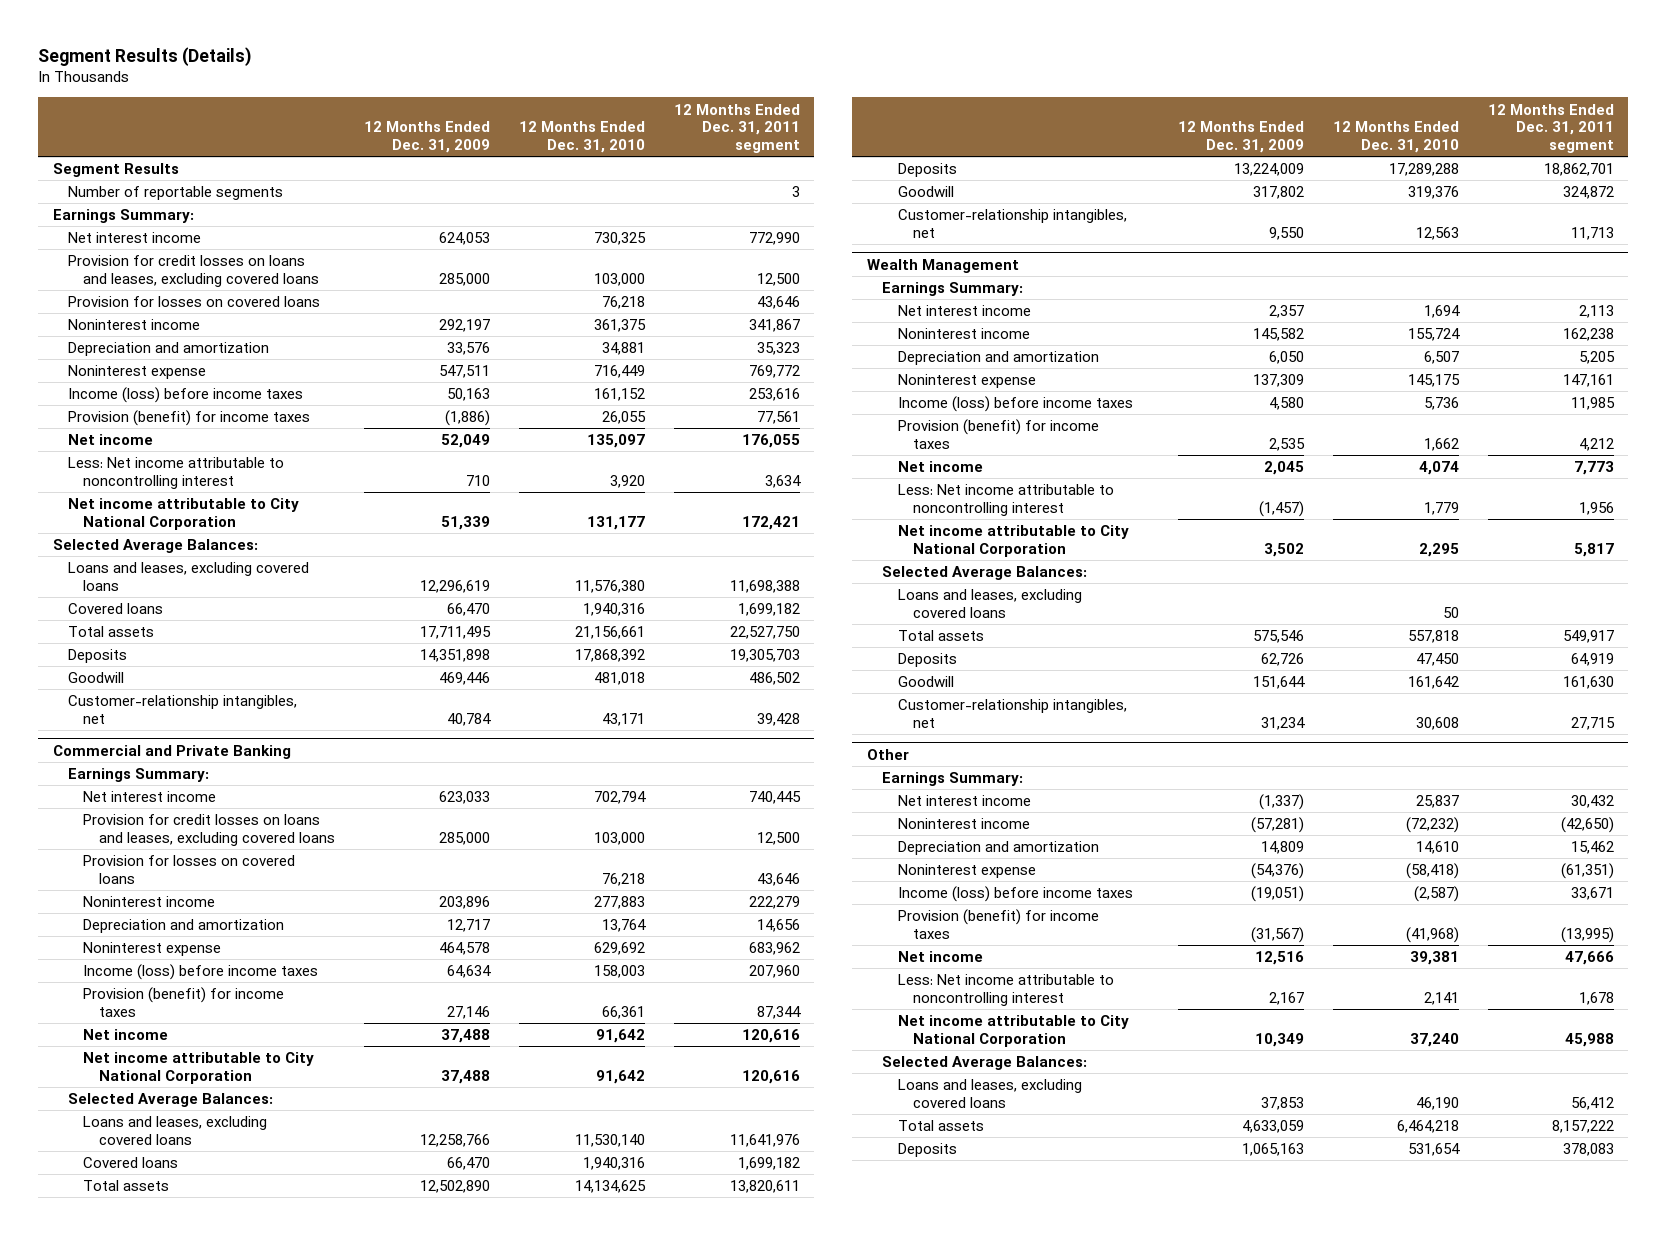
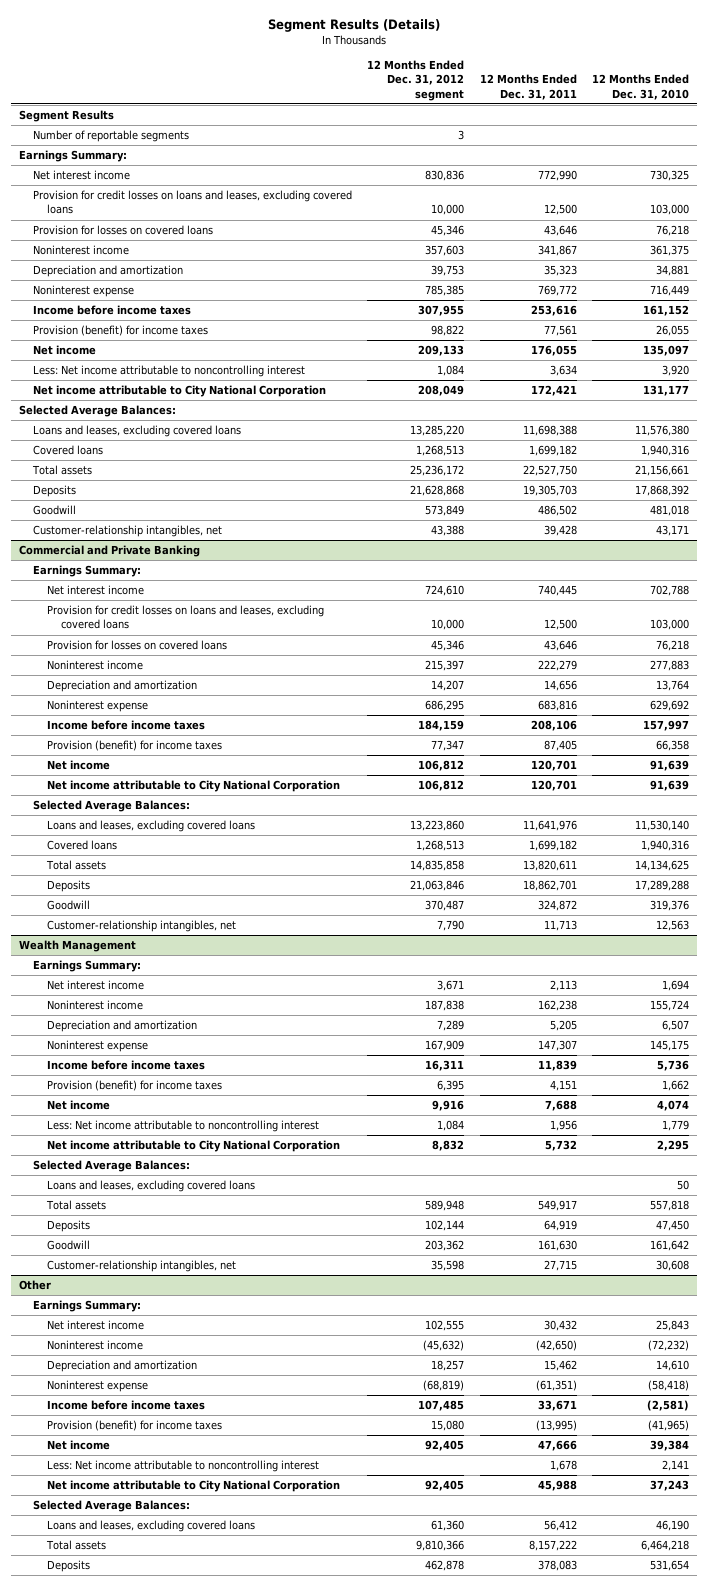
- | 12 Months Ended Dec. 31, 2009 | 12 Months Ended Dec. 31, 2010 | 12 Months Ended Dec. 31, 2011 segment
+ | 12 Months Ended Dec. 31, 2012 segment | 12 Months Ended Dec. 31, 2011 | 12 Months Ended Dec. 31, 2010
- Income (loss) before income taxes | 50,163 | 161,152 | 253,616
+ Income before income taxes | 307,955 | 253,616 | 161,152
@ Commercial and Private Banking
- Net interest income | 623,033 | 702,794 | 740,445
+ Net interest income | 724,610 | 740,445 | 702,788
- Income (loss) before income taxes | 64,634 | 158,003 | 207,960
- Provision (benefit) for income taxes | 27,146 | 66,361 | 87,344
- Net income | 37,488 | 91,642 | 120,616
- Net income attributable to City National Corporation | 37,488 | 91,642 | 120,616
+ Income before income taxes | 184,159 | 208,106 | 157,997
+ Provision (benefit) for income taxes | 77,347 | 87,405 | 66,358
+ Net income | 106,812 | 120,701 | 91,639
+ Net income attributable to City National Corporation | 106,812 | 120,701 | 91,639
@ Wealth Management
- Income (loss) before income taxes | 4,580 | 5,736 | 11,985
+ Income before income taxes | 16,311 | 11,839 | 5,736
@ Other
- Net interest income | (1,337) | 25,837 | 30,432
+ Net interest income | 102,555 | 30,432 | 25,843
- Income (loss) before income taxes | (19,051) | (2,587) | 33,671
- Provision (benefit) for income taxes | (31,567) | (41,968) | (13,995)
- Net income | 12,516 | 39,381 | 47,666
+ Income before income taxes | 107,485 | 33,671 | (2,581)
+ Provision (benefit) for income taxes | 15,080 | (13,995) | (41,965)
+ Net income | 92,405 | 47,666 | 39,384
- Net income attributable to City National Corporation | 10,349 | 37,240 | 45,988
+ Net income attributable to City National Corporation | 92,405 | 45,988 | 37,243

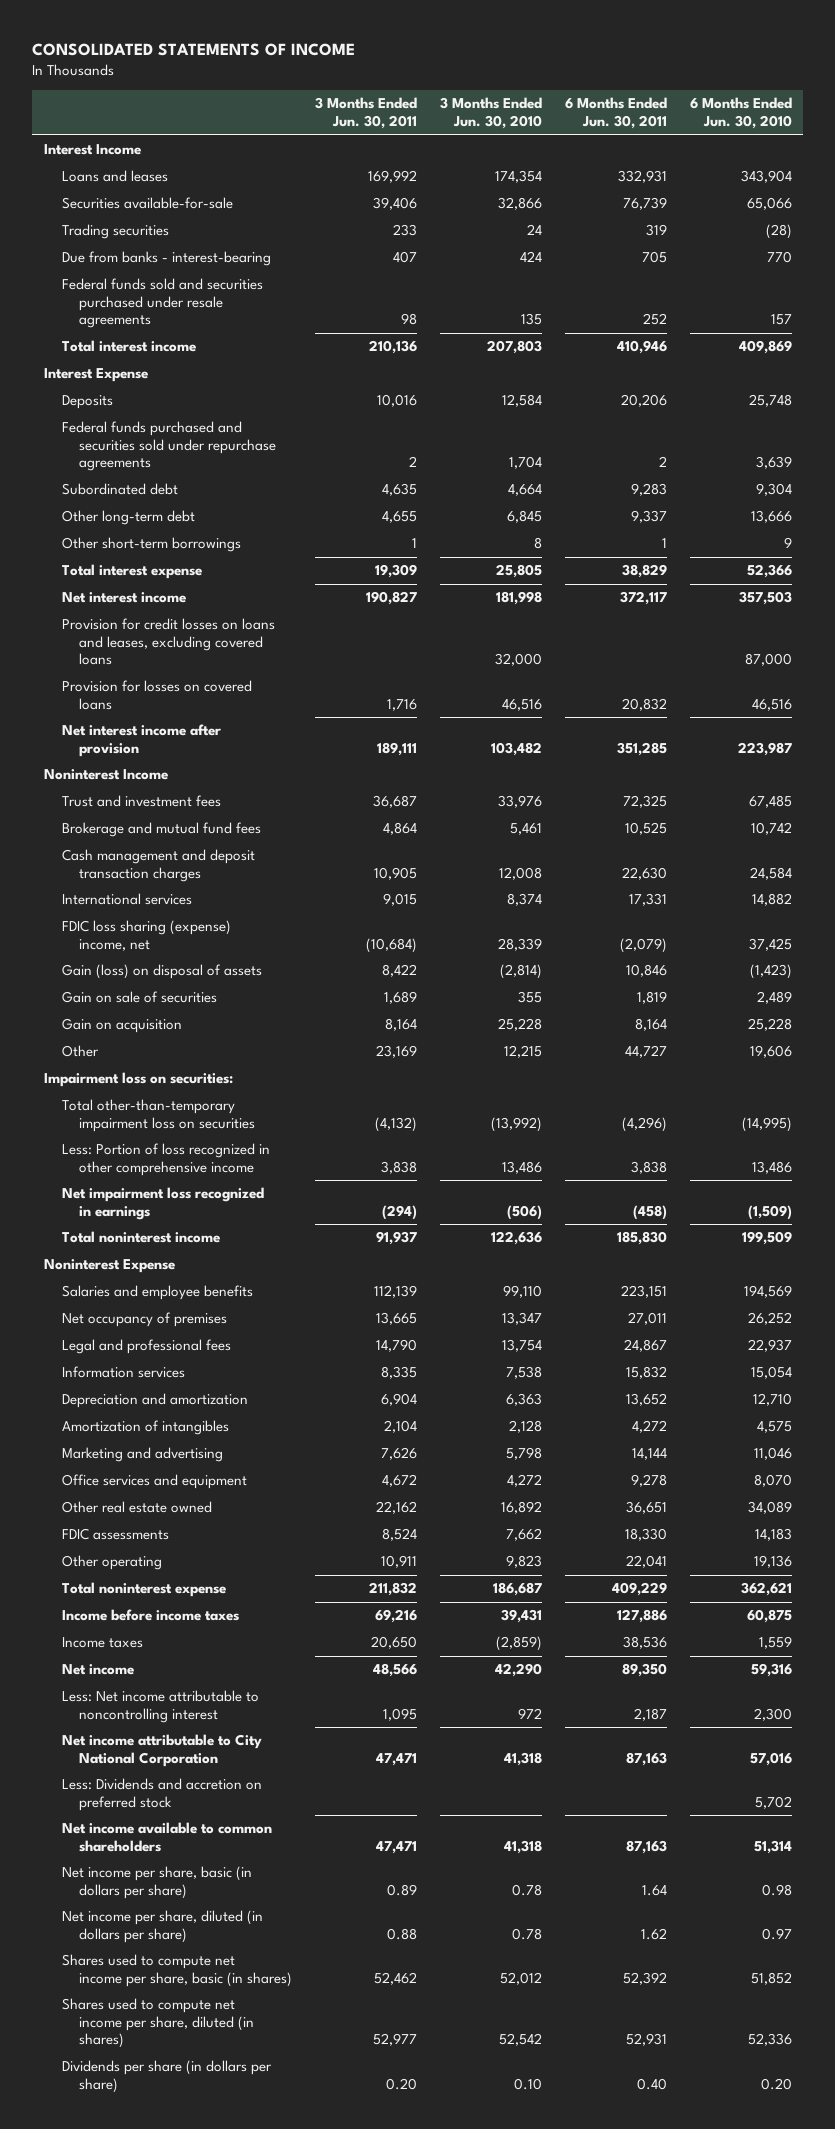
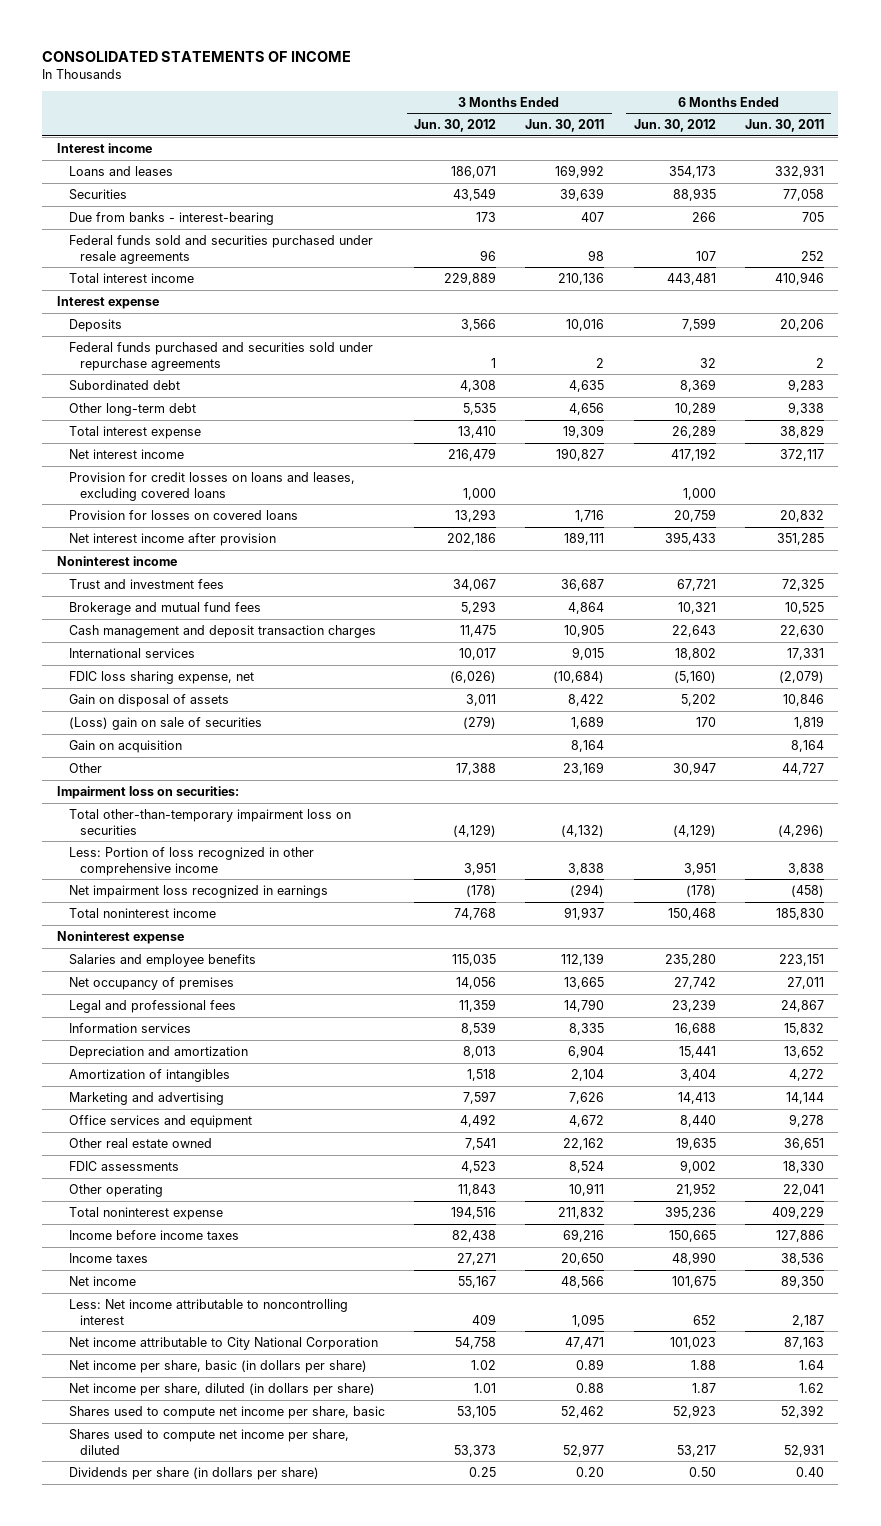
- | 3 Months Ended Jun. 30, 2011 | 3 Months Ended Jun. 30, 2010 | 6 Months Ended Jun. 30, 2011 | 6 Months Ended Jun. 30, 2010
+ | 3 Months Ended Jun. 30, 2012 | 3 Months Ended Jun. 30, 2011 | 6 Months Ended Jun. 30, 2012 | 6 Months Ended Jun. 30, 2011
- Interest Income
+ Interest income
- Securities available-for-sale | 39,406 | 32,866 | 76,739 | 65,066
- Trading securities | 233 | 24 | 319 | (28)
+ Securities | 43,549 | 39,639 | 88,935 | 77,058
- Interest Expense
+ Interest expense
- Other long-term debt | 4,655 | 6,845 | 9,337 | 13,666
- Other short-term borrowings | 1 | 8 | 1 | 9
+ Other long-term debt | 5,535 | 4,656 | 10,289 | 9,338
- Noninterest Income
+ Noninterest income
- FDIC loss sharing (expense) income, net | (10,684) | 28,339 | (2,079) | 37,425
- Gain (loss) on disposal of assets | 8,422 | (2,814) | 10,846 | (1,423)
- Gain on sale of securities | 1,689 | 355 | 1,819 | 2,489
+ FDIC loss sharing expense, net | (6,026) | (10,684) | (5,160) | (2,079)
+ Gain on disposal of assets | 3,011 | 8,422 | 5,202 | 10,846
+ (Loss) gain on sale of securities | (279) | 1,689 | 170 | 1,819
- Noninterest Expense
+ Noninterest expense
- Less: Dividends and accretion on preferred stock | | | | 5,702
- Net income available to common shareholders | 47,471 | 41,318 | 87,163 | 51,314
- Shares used to compute net income per share, basic (in shares) | 52,462 | 52,012 | 52,392 | 51,852
- Shares used to compute net income per share, diluted (in shares) | 52,977 | 52,542 | 52,931 | 52,336
+ Shares used to compute net income per share, basic | 53,105 | 52,462 | 52,923 | 52,392
+ Shares used to compute net income per share, diluted | 53,373 | 52,977 | 53,217 | 52,931

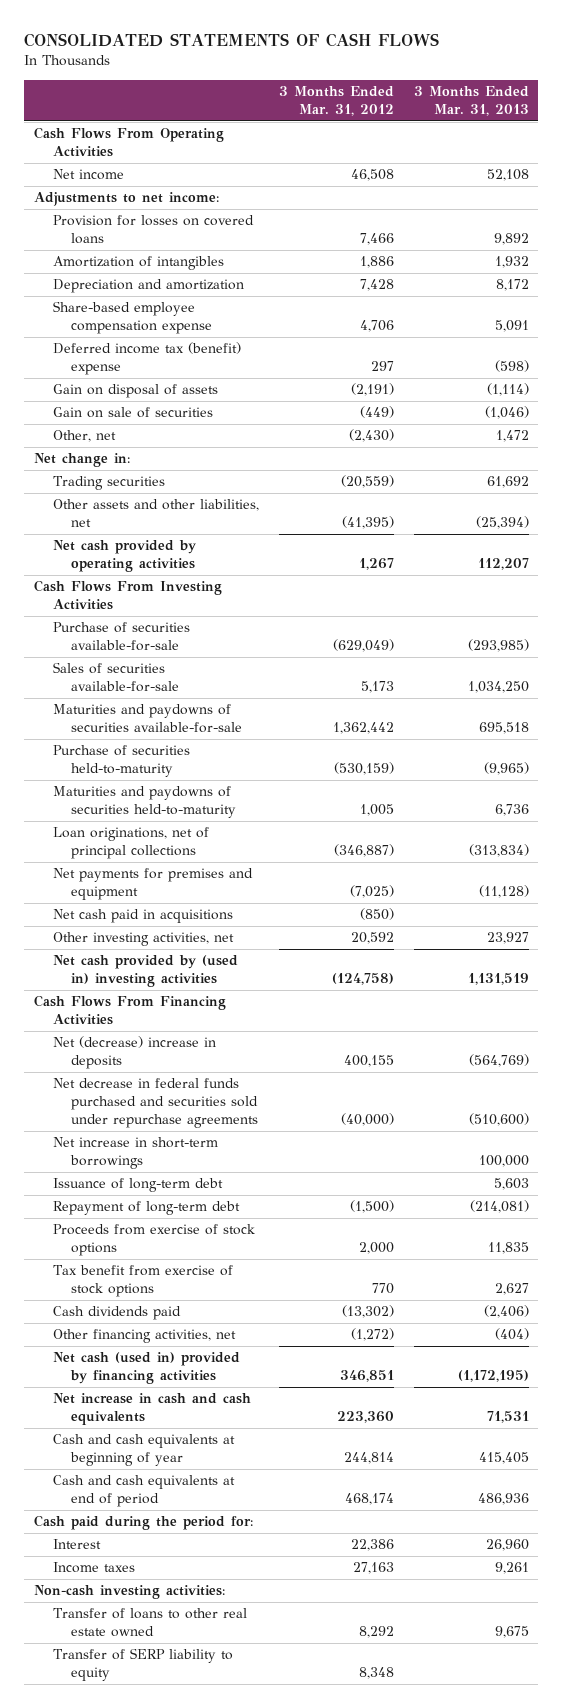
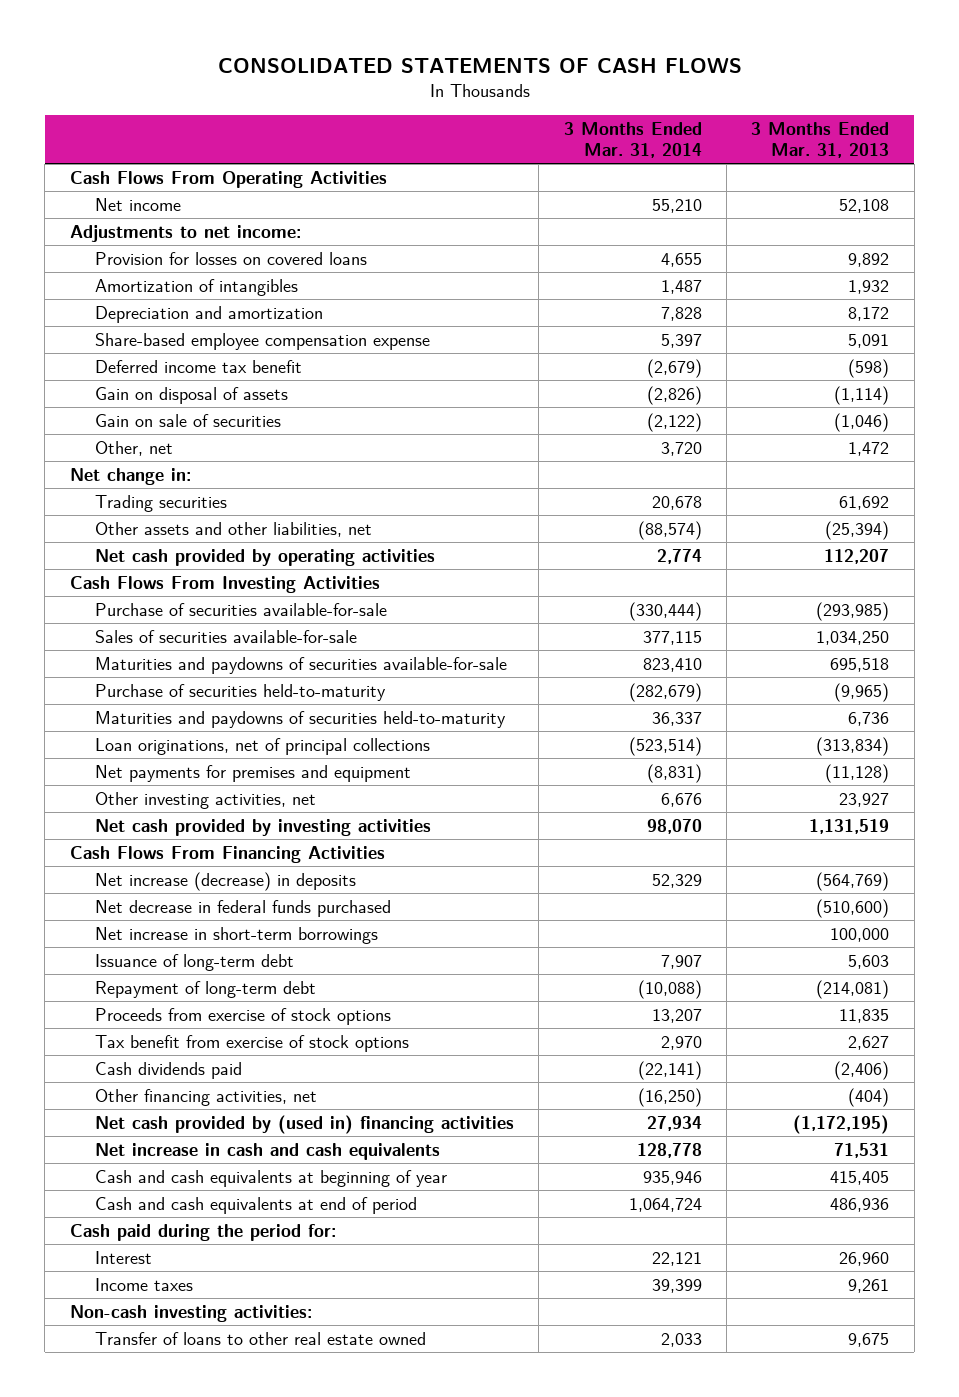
- | 3 Months Ended Mar. 31, 2012 | 3 Months Ended Mar. 31, 2013
+ | 3 Months Ended Mar. 31, 2014 | 3 Months Ended Mar. 31, 2013
- Deferred income tax (benefit) expense | 297 | (598)
+ Deferred income tax benefit | (2,679) | (598)
- Net cash paid in acquisitions | (850) |
- Net cash provided by (used in) investing activities | (124,758) | 1,131,519
+ Net cash provided by investing activities | 98,070 | 1,131,519
- Net (decrease) increase in deposits | 400,155 | (564,769)
- Net decrease in federal funds purchased and securities sold under repurchase agreements | (40,000) | (510,600)
+ Net increase (decrease) in deposits | 52,329 | (564,769)
+ Net decrease in federal funds purchased | | (510,600)
- Net cash (used in) provided by financing activities | 346,851 | (1,172,195)
+ Net cash provided by (used in) financing activities | 27,934 | (1,172,195)
- Transfer of SERP liability to equity | 8,348 |

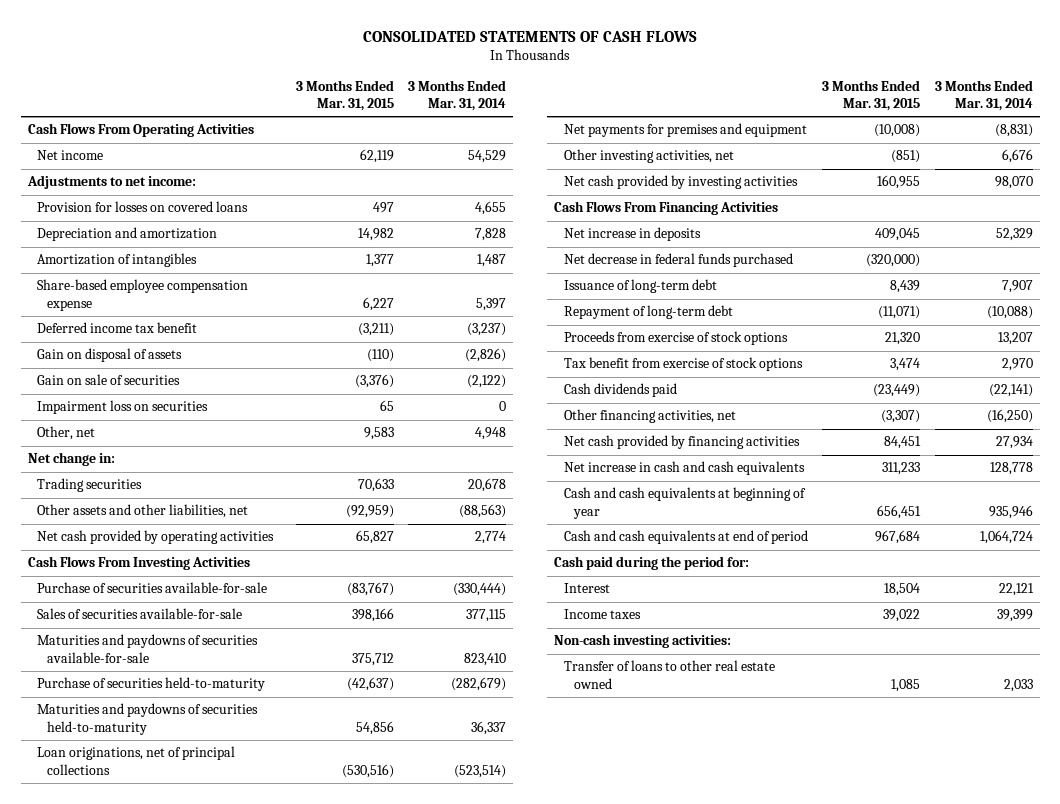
- | 3 Months Ended Mar. 31, 2014 | 3 Months Ended Mar. 31, 2013
+ | 3 Months Ended Mar. 31, 2015 | 3 Months Ended Mar. 31, 2014
- Net income | 55,210 | 52,108
+ Net income | 62,119 | 54,529
moved down: Amortization of intangibles | 1,377 | 1,487
- Deferred income tax benefit | (2,679) | (598)
+ Deferred income tax benefit | (3,211) | (3,237)
- Other, net | 3,720 | 1,472
+ Impairment loss on securities | 65 | 0
+ Other, net | 9,583 | 4,948
- Other assets and other liabilities, net | (88,574) | (25,394)
+ Other assets and other liabilities, net | (92,959) | (88,563)
- Net increase (decrease) in deposits | 52,329 | (564,769)
+ Net increase in deposits | 409,045 | 52,329
- Net increase in short-term borrowings | | 100,000
- Net cash provided by (used in) financing activities | 27,934 | (1,172,195)
+ Net cash provided by financing activities | 84,451 | 27,934

